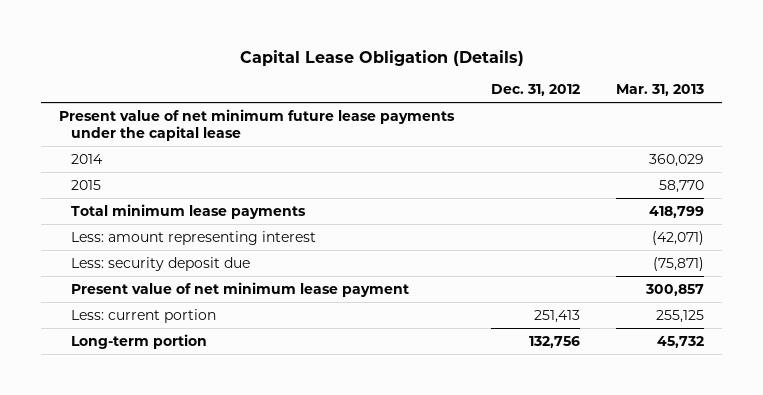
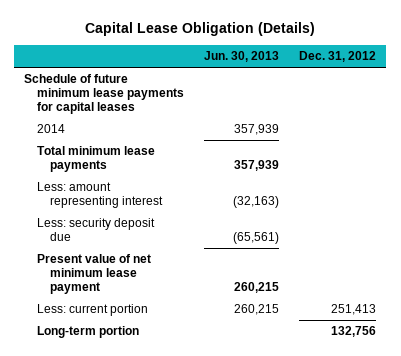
- | Dec. 31, 2012 | Mar. 31, 2013
+ | Jun. 30, 2013 | Dec. 31, 2012
- Present value of net minimum future lease payments under the capital lease
+ Schedule of future minimum lease payments for capital leases
- 2015 | | 58,770

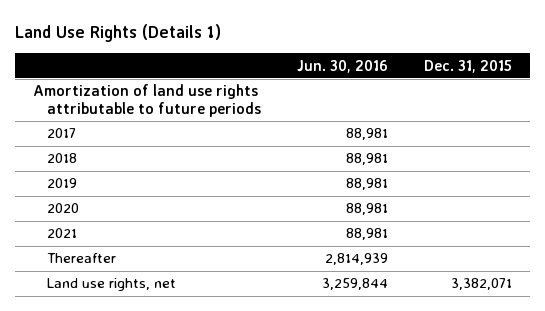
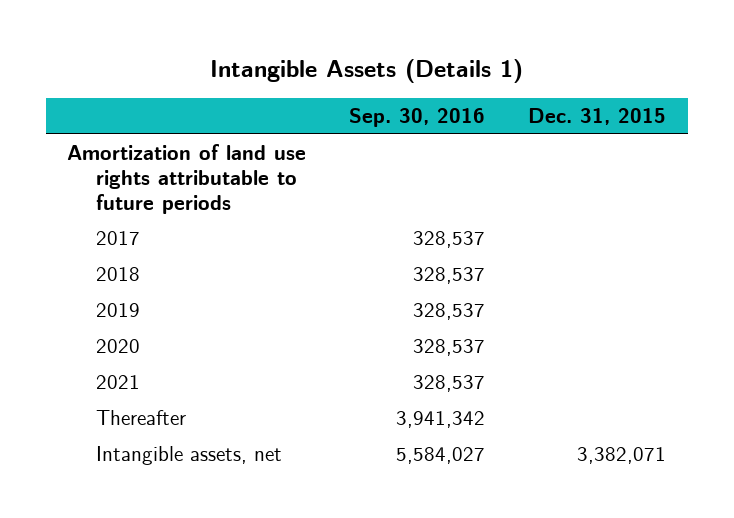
- Land Use Rights (Details 1)
+ Intangible Assets (Details 1)
- | Jun. 30, 2016 | Dec. 31, 2015
+ | Sep. 30, 2016 | Dec. 31, 2015
- Land use rights, net | 3,259,844 | 3,382,071
+ Intangible assets, net | 5,584,027 | 3,382,071

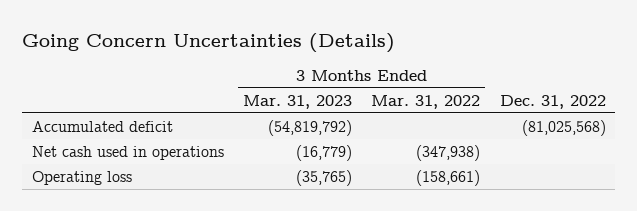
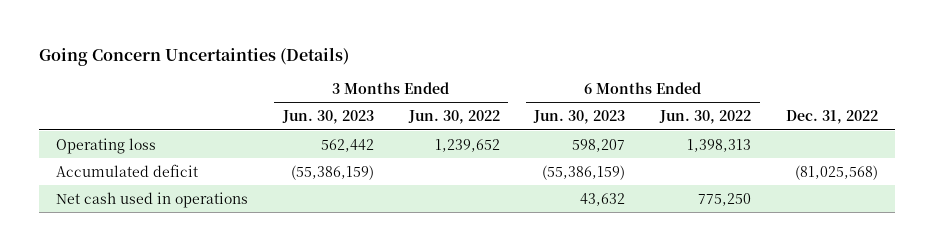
- | 3 Months Ended Mar. 31, 2023 | 3 Months Ended Mar. 31, 2022 | Dec. 31, 2022
+ | 3 Months Ended Jun. 30, 2023 | 3 Months Ended Jun. 30, 2022 | 6 Months Ended Jun. 30, 2023 | 6 Months Ended Jun. 30, 2022 | Dec. 31, 2022
moved up: Operating loss | 562,442 | 1,239,652 | 598,207 | 1,398,313 |

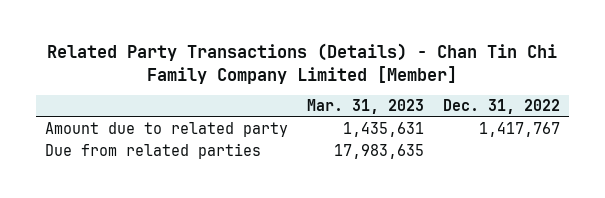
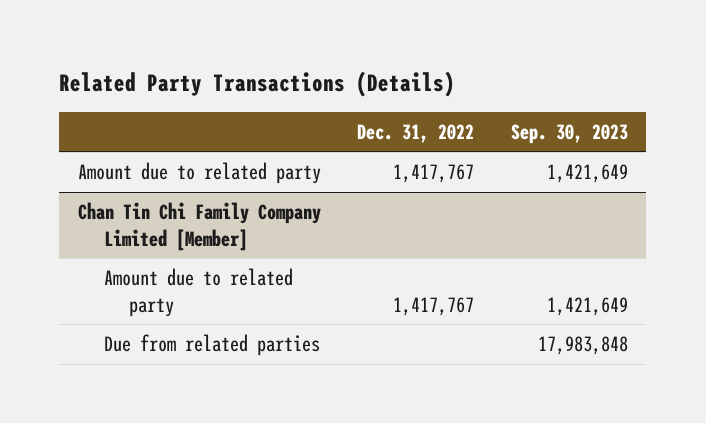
- Related Party Transactions (Details) - Chan Tin Chi Family Company Limited [Member]
+ Related Party Transactions (Details)
- | Mar. 31, 2023 | Dec. 31, 2022
+ | Dec. 31, 2022 | Sep. 30, 2023
- Due from related parties | 17,983,635 |
+ Chan Tin Chi Family Company Limited [Member]
+ Amount due to related party | 1,417,767 | 1,421,649
+ Due from related parties | | 17,983,848

